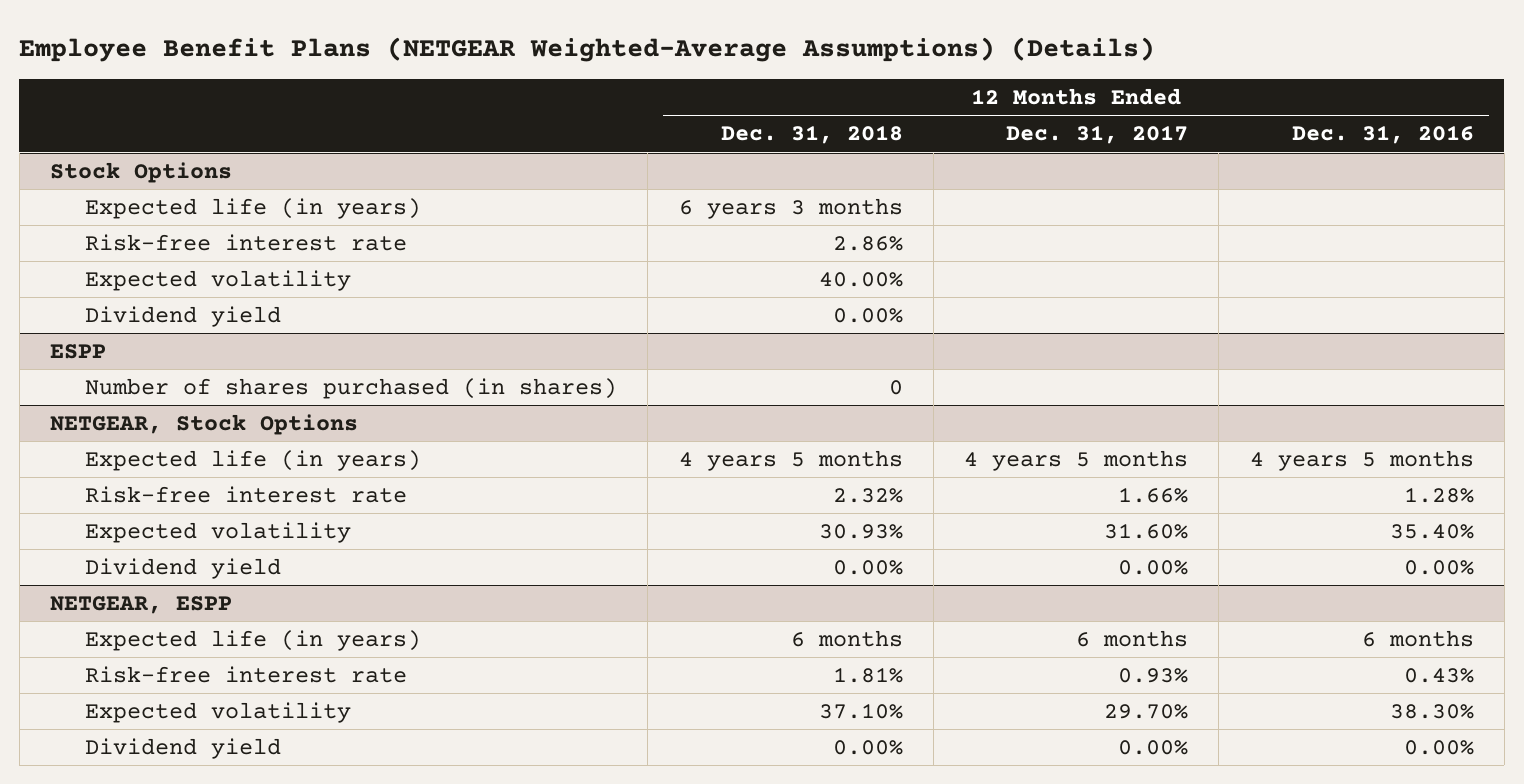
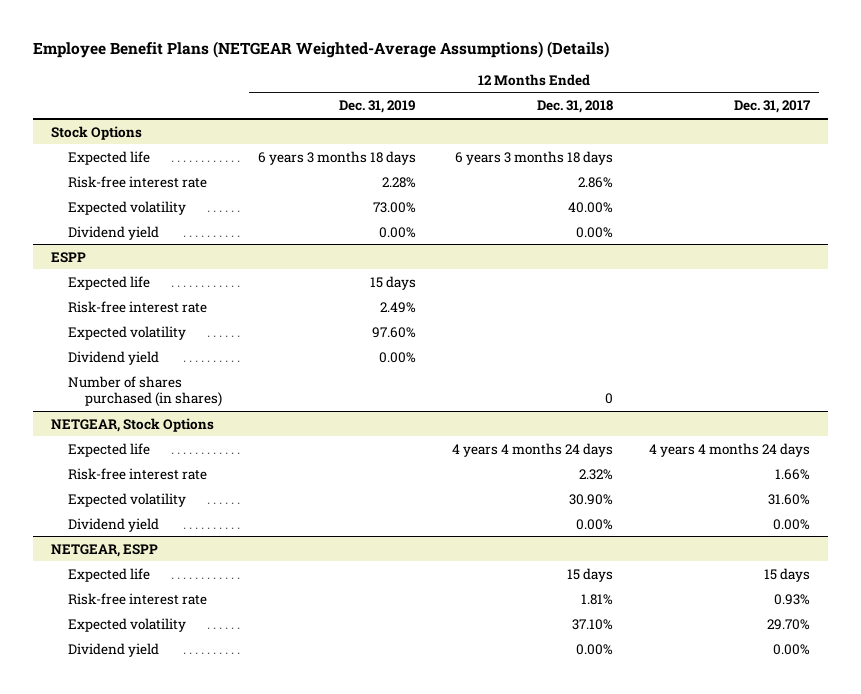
- | 12 Months Ended Dec. 31, 2018 | 12 Months Ended Dec. 31, 2017 | 12 Months Ended Dec. 31, 2016
+ | 12 Months Ended Dec. 31, 2019 | 12 Months Ended Dec. 31, 2018 | 12 Months Ended Dec. 31, 2017
@ Stock Options
- Expected life (in years) | 6 years 3 months | |
+ Expected life | 6 years 3 months 18 days | 6 years 3 months 18 days |
@ ESPP
+ Expected life | 15 days | |
+ Risk-free interest rate | 2.49% | |
+ Expected volatility | 97.60% | |
+ Dividend yield | 0.00% | |
@ NETGEAR, Stock Options
- Expected life (in years) | 4 years 5 months | 4 years 5 months | 4 years 5 months
+ Expected life | | 4 years 4 months 24 days | 4 years 4 months 24 days
- Expected volatility | 30.93% | 31.60% | 35.40%
+ Expected volatility | | 30.90% | 31.60%
@ NETGEAR, ESPP
- Expected life (in years) | 6 months | 6 months | 6 months
+ Expected life | | 15 days | 15 days

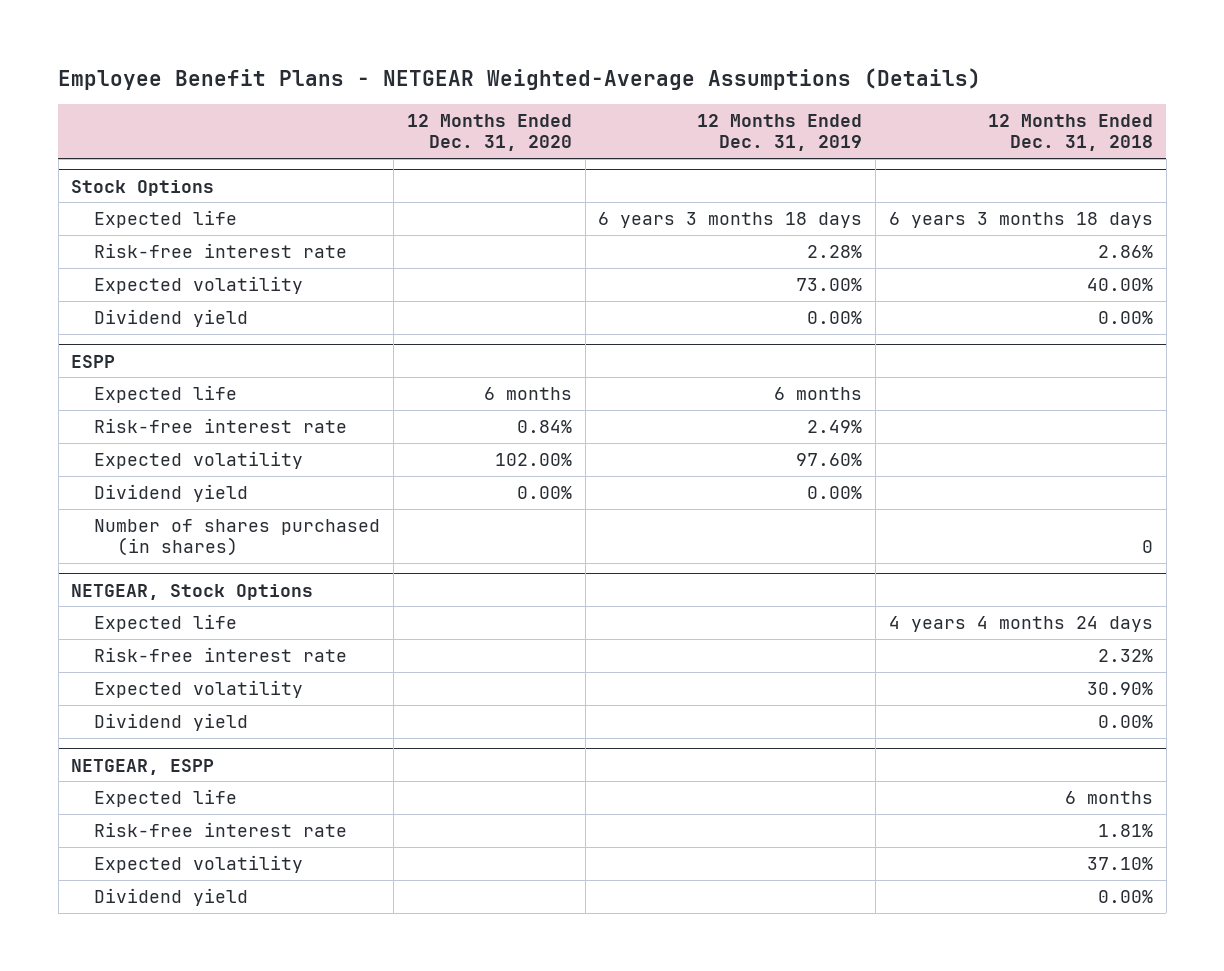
- Employee Benefit Plans (NETGEAR Weighted-Average Assumptions) (Details)
+ Employee Benefit Plans - NETGEAR Weighted-Average Assumptions (Details)
- | 12 Months Ended Dec. 31, 2019 | 12 Months Ended Dec. 31, 2018 | 12 Months Ended Dec. 31, 2017
+ | 12 Months Ended Dec. 31, 2020 | 12 Months Ended Dec. 31, 2019 | 12 Months Ended Dec. 31, 2018
@ ESPP
- Expected life | 15 days | |
+ Expected life | 6 months | 6 months |
@ NETGEAR, ESPP
- Expected life | | 15 days | 15 days
+ Expected life | | | 6 months

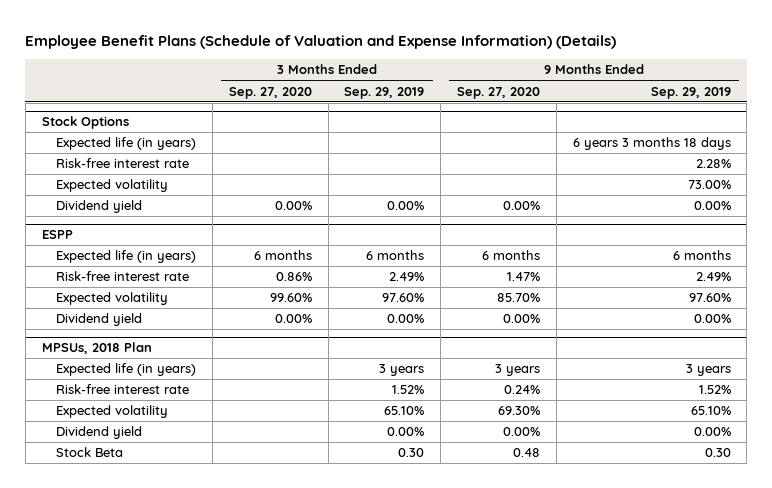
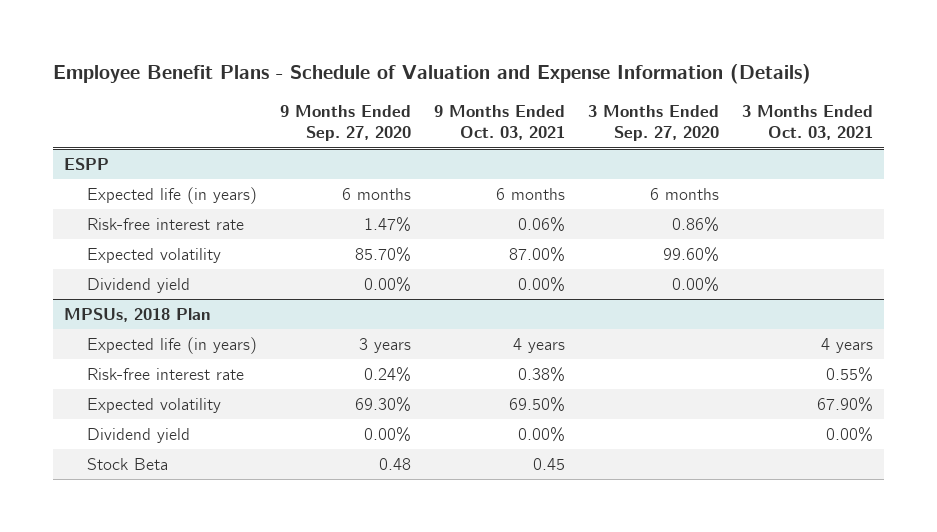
- Employee Benefit Plans (Schedule of Valuation and Expense Information) (Details)
+ Employee Benefit Plans - Schedule of Valuation and Expense Information (Details)
- | 3 Months Ended Sep. 27, 2020 | 3 Months Ended Sep. 29, 2019 | 9 Months Ended Sep. 27, 2020 | 9 Months Ended Sep. 29, 2019
+ | 9 Months Ended Sep. 27, 2020 | 9 Months Ended Oct. 03, 2021 | 3 Months Ended Sep. 27, 2020 | 3 Months Ended Oct. 03, 2021
- Stock Options
- Expected life (in years) | | | | 6 years 3 months 18 days
- Risk-free interest rate | | | | 2.28%
- Expected volatility | | | | 73.00%
- Dividend yield | 0.00% | 0.00% | 0.00% | 0.00%

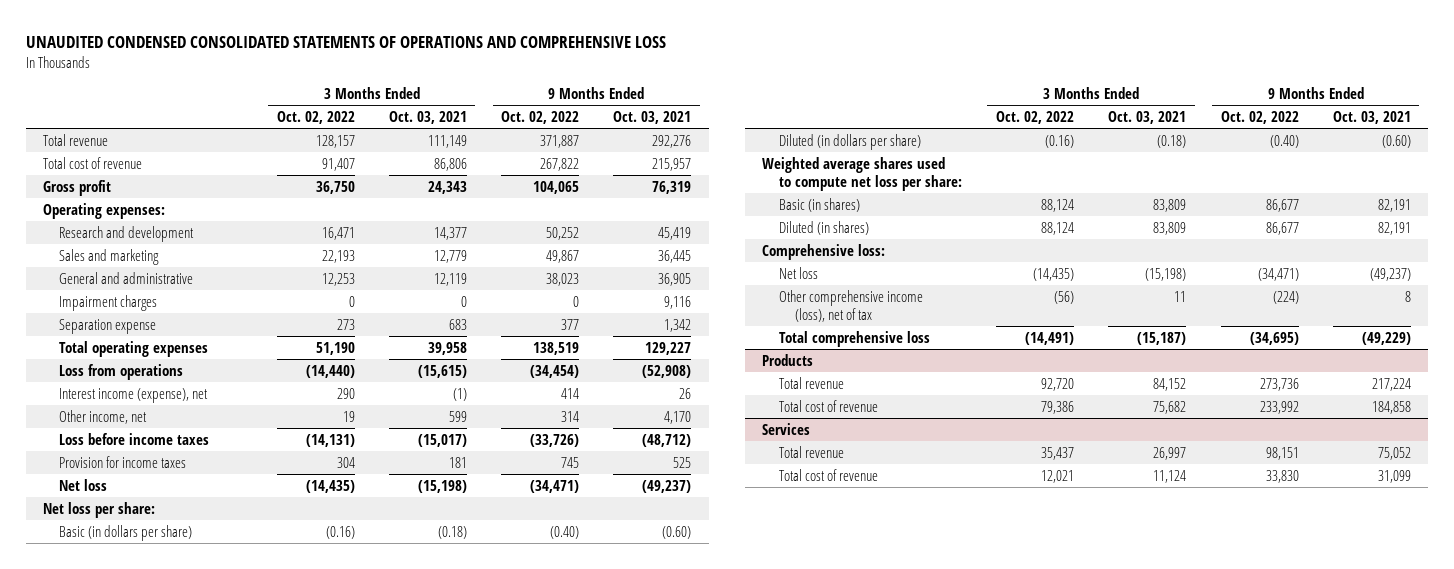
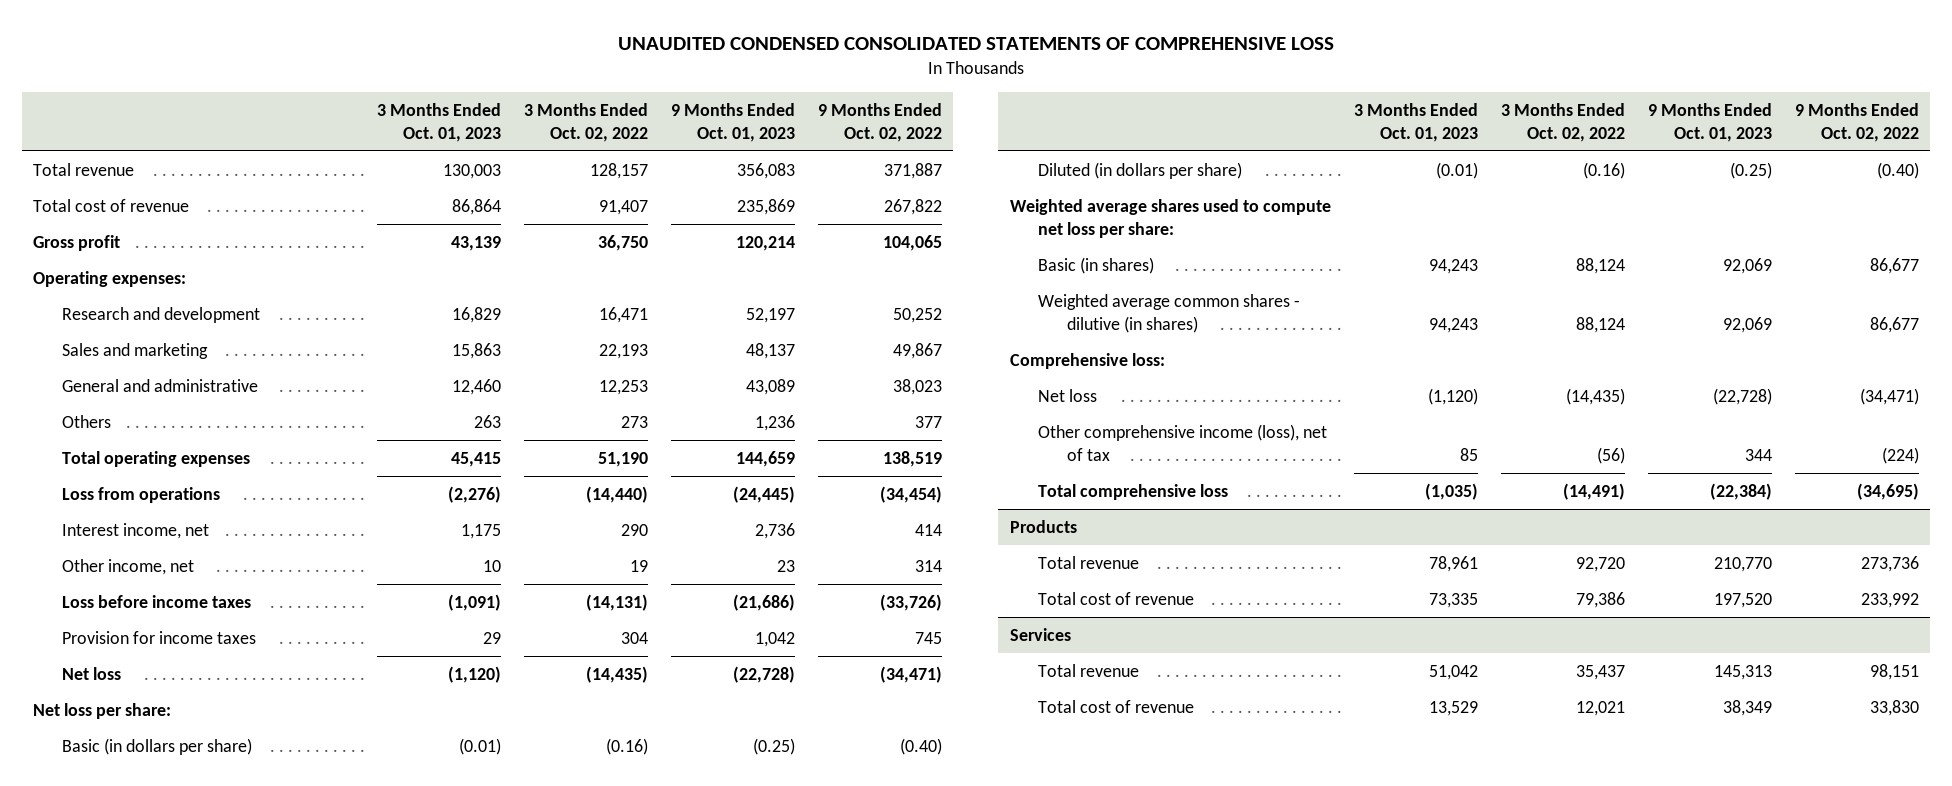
- UNAUDITED CONDENSED CONSOLIDATED STATEMENTS OF OPERATIONS AND COMPREHENSIVE LOSS
+ UNAUDITED CONDENSED CONSOLIDATED STATEMENTS OF COMPREHENSIVE LOSS
- | 3 Months Ended Oct. 02, 2022 | 3 Months Ended Oct. 03, 2021 | 9 Months Ended Oct. 02, 2022 | 9 Months Ended Oct. 03, 2021
+ | 3 Months Ended Oct. 01, 2023 | 3 Months Ended Oct. 02, 2022 | 9 Months Ended Oct. 01, 2023 | 9 Months Ended Oct. 02, 2022
- Impairment charges | 0 | 0 | 0 | 9,116
- Separation expense | 273 | 683 | 377 | 1,342
+ Others | 263 | 273 | 1,236 | 377
- Interest income (expense), net | 290 | (1) | 414 | 26
+ Interest income, net | 1,175 | 290 | 2,736 | 414
- Diluted (in shares) | 88,124 | 83,809 | 86,677 | 82,191
+ Weighted average common shares - dilutive (in shares) | 94,243 | 88,124 | 92,069 | 86,677

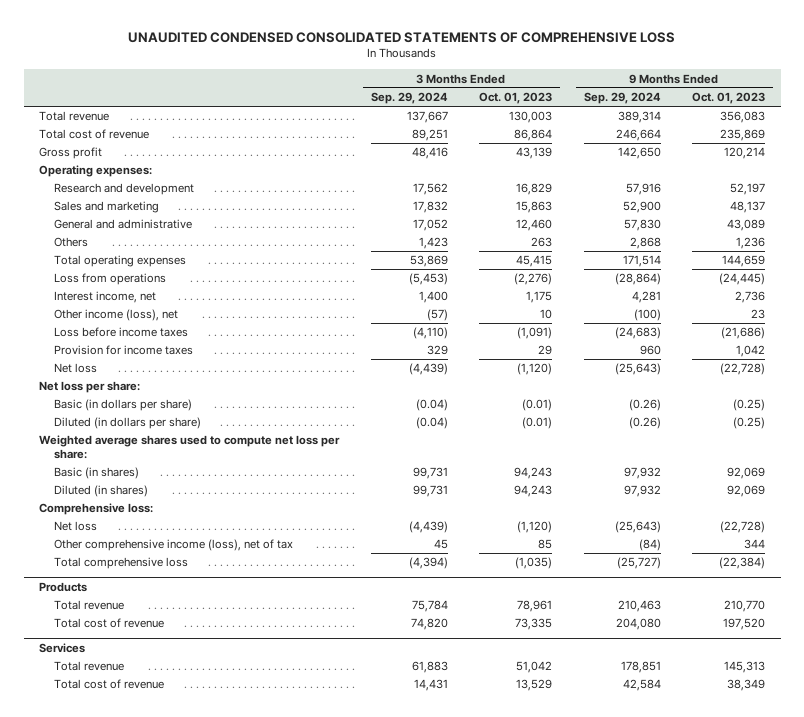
- | 3 Months Ended Oct. 01, 2023 | 3 Months Ended Oct. 02, 2022 | 9 Months Ended Oct. 01, 2023 | 9 Months Ended Oct. 02, 2022
+ | 3 Months Ended Sep. 29, 2024 | 3 Months Ended Oct. 01, 2023 | 9 Months Ended Sep. 29, 2024 | 9 Months Ended Oct. 01, 2023
- Other income, net | 10 | 19 | 23 | 314
+ Other income (loss), net | (57) | 10 | (100) | 23
- Weighted average common shares - dilutive (in shares) | 94,243 | 88,124 | 92,069 | 86,677
+ Diluted (in shares) | 99,731 | 94,243 | 97,932 | 92,069

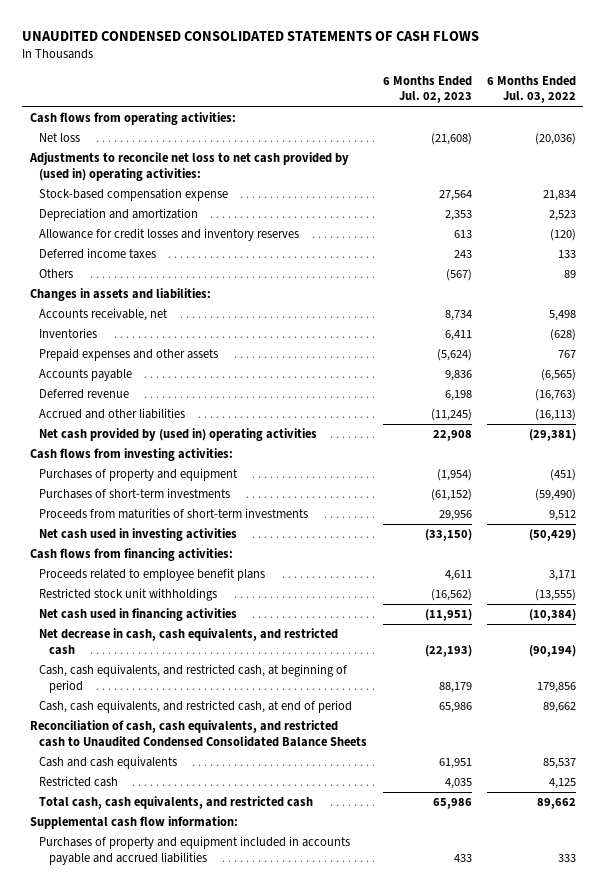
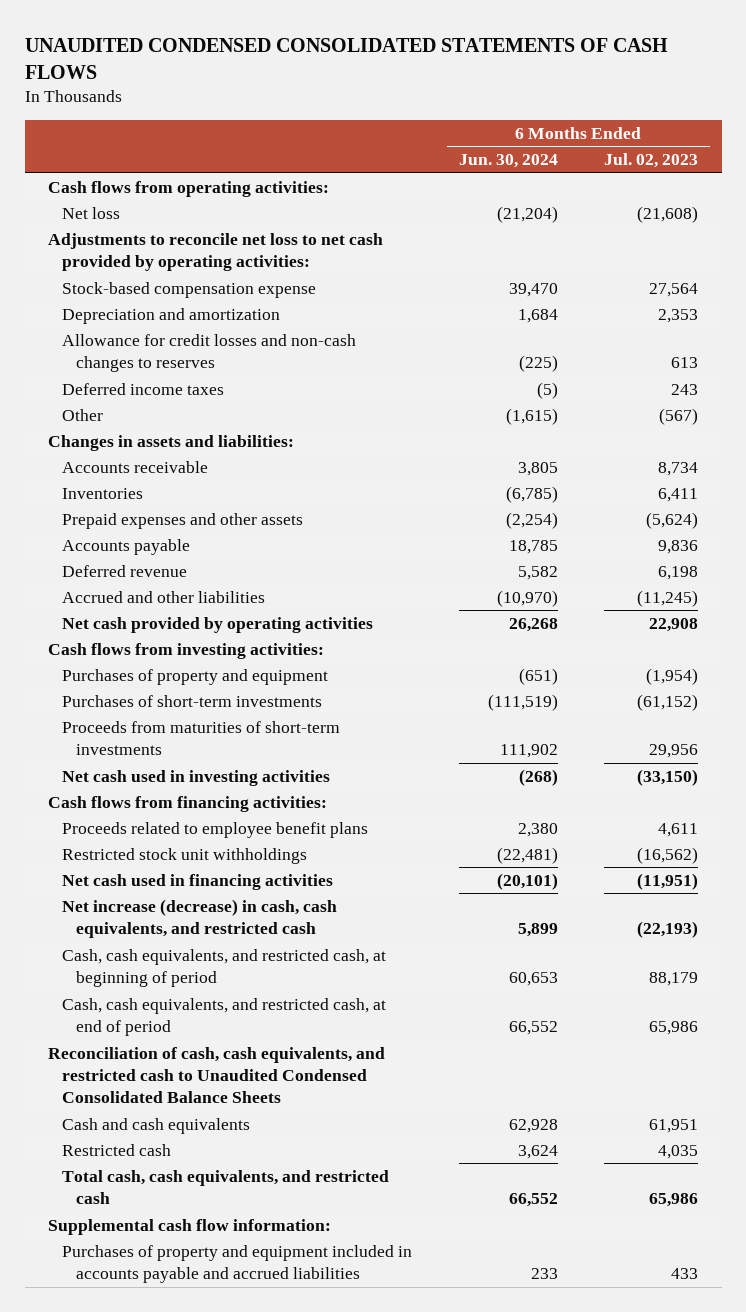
- | 6 Months Ended Jul. 02, 2023 | 6 Months Ended Jul. 03, 2022
+ | 6 Months Ended Jun. 30, 2024 | 6 Months Ended Jul. 02, 2023
- Adjustments to reconcile net loss to net cash provided by (used in) operating activities:
+ Adjustments to reconcile net loss to net cash provided by operating activities:
- Allowance for credit losses and inventory reserves | 613 | (120)
+ Allowance for credit losses and non-cash changes to reserves | (225) | 613
- Others | (567) | 89
+ Other | (1,615) | (567)
- Accounts receivable, net | 8,734 | 5,498
+ Accounts receivable | 3,805 | 8,734
- Net cash provided by (used in) operating activities | 22,908 | (29,381)
+ Net cash provided by operating activities | 26,268 | 22,908
- Net decrease in cash, cash equivalents, and restricted cash | (22,193) | (90,194)
+ Net increase (decrease) in cash, cash equivalents, and restricted cash | 5,899 | (22,193)

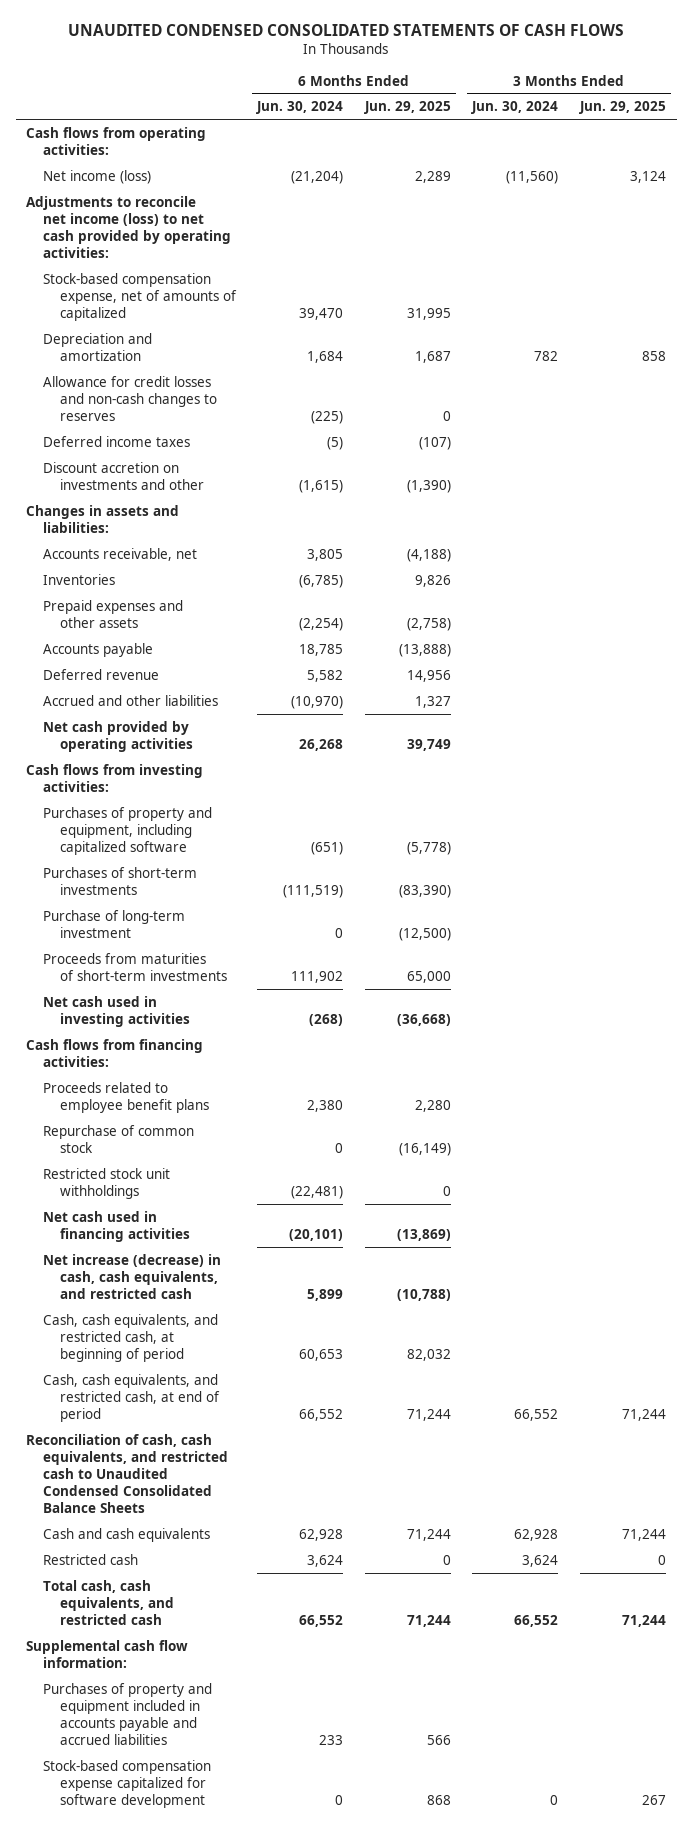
- | 6 Months Ended Jun. 30, 2024 | 6 Months Ended Jul. 02, 2023
+ | 6 Months Ended Jun. 30, 2024 | 6 Months Ended Jun. 29, 2025 | 3 Months Ended Jun. 30, 2024 | 3 Months Ended Jun. 29, 2025
- Net loss | (21,204) | (21,608)
- Adjustments to reconcile net loss to net cash provided by operating activities:
- Stock-based compensation expense | 39,470 | 27,564
+ Net income (loss) | (21,204) | 2,289 | (11,560) | 3,124
+ Adjustments to reconcile net income (loss) to net cash provided by operating activities:
+ Stock-based compensation expense, net of amounts of capitalized | 39,470 | 31,995 | |
- Other | (1,615) | (567)
+ Discount accretion on investments and other | (1,615) | (1,390) | |
- Accounts receivable | 3,805 | 8,734
+ Accounts receivable, net | 3,805 | (4,188) | |
- Purchases of property and equipment | (651) | (1,954)
+ Purchases of property and equipment, including capitalized software | (651) | (5,778) | |
+ Purchase of long-term investment | 0 | (12,500) | |
+ Repurchase of common stock | 0 | (16,149) | |
+ Stock-based compensation expense capitalized for software development | 0 | 868 | 0 | 267

